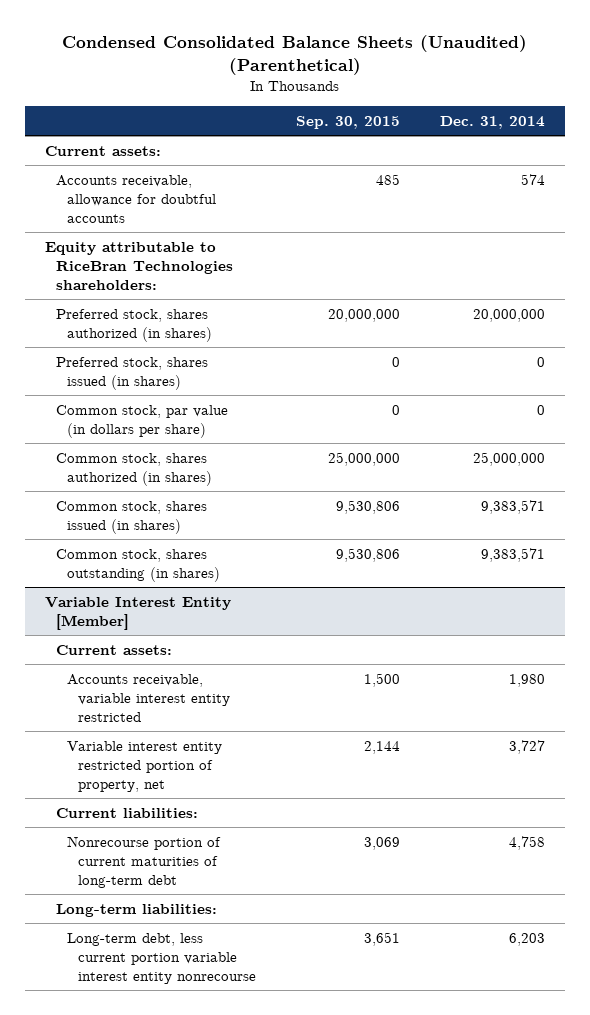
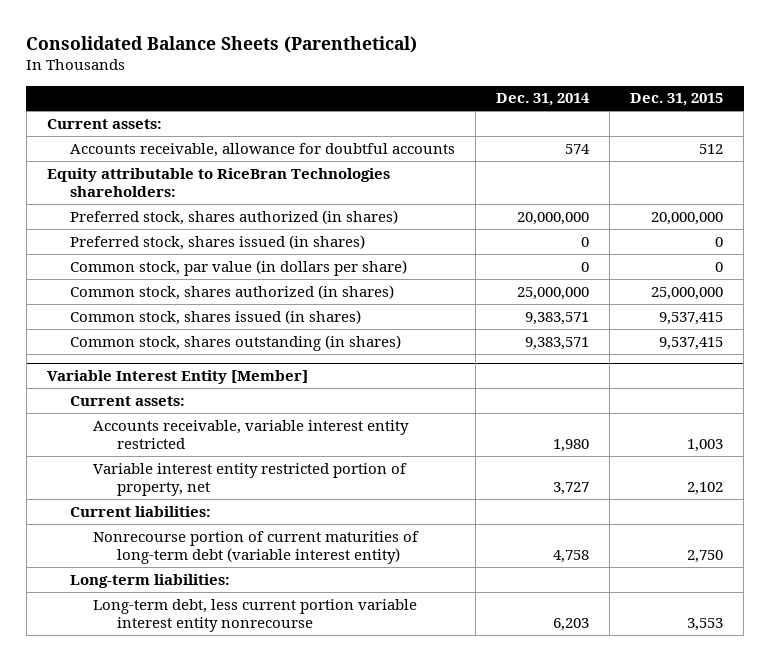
- Condensed Consolidated Balance Sheets (Unaudited) (Parenthetical)
+ Consolidated Balance Sheets (Parenthetical)
- | Sep. 30, 2015 | Dec. 31, 2014
+ | Dec. 31, 2014 | Dec. 31, 2015
@ Variable Interest Entity [Member]
- Nonrecourse portion of current maturities of long-term debt | 3,069 | 4,758
+ Nonrecourse portion of current maturities of long-term debt (variable interest entity) | 4,758 | 2,750

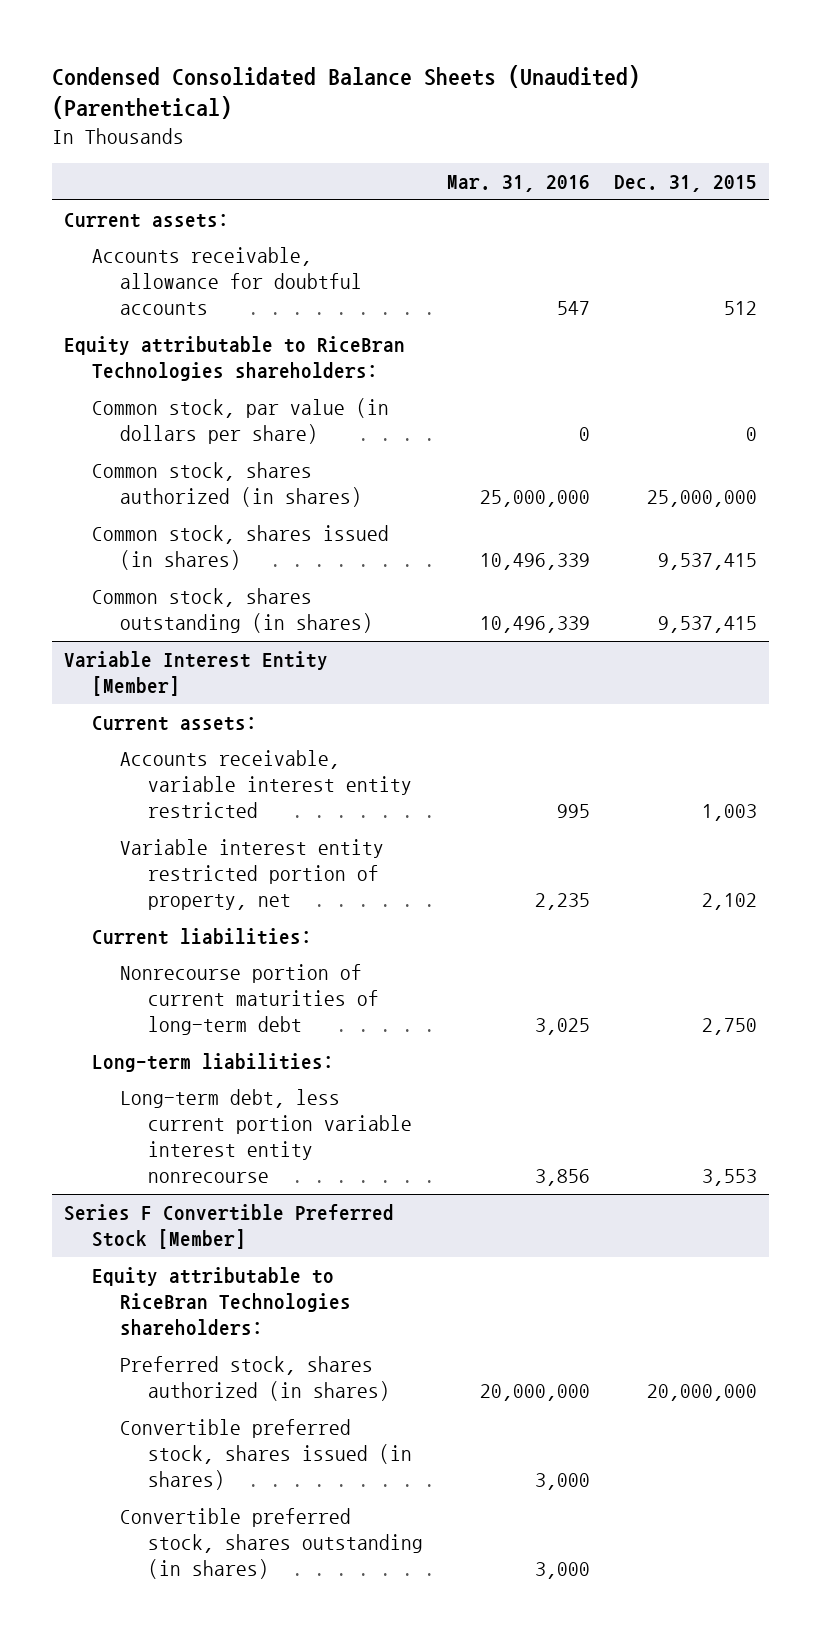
- Consolidated Balance Sheets (Parenthetical)
+ Condensed Consolidated Balance Sheets (Unaudited) (Parenthetical)
- | Dec. 31, 2014 | Dec. 31, 2015
+ | Mar. 31, 2016 | Dec. 31, 2015
- Preferred stock, shares authorized (in shares) | 20,000,000 | 20,000,000
- Preferred stock, shares issued (in shares) | 0 | 0
@ Variable Interest Entity [Member]
- Nonrecourse portion of current maturities of long-term debt (variable interest entity) | 4,758 | 2,750
+ Nonrecourse portion of current maturities of long-term debt | 3,025 | 2,750
+ Series F Convertible Preferred Stock [Member]
+ Equity attributable to RiceBran Technologies shareholders:
+ Preferred stock, shares authorized (in shares) | 20,000,000 | 20,000,000
+ Convertible preferred stock, shares issued (in shares) | 3,000 |
+ Convertible preferred stock, shares outstanding (in shares) | 3,000 |

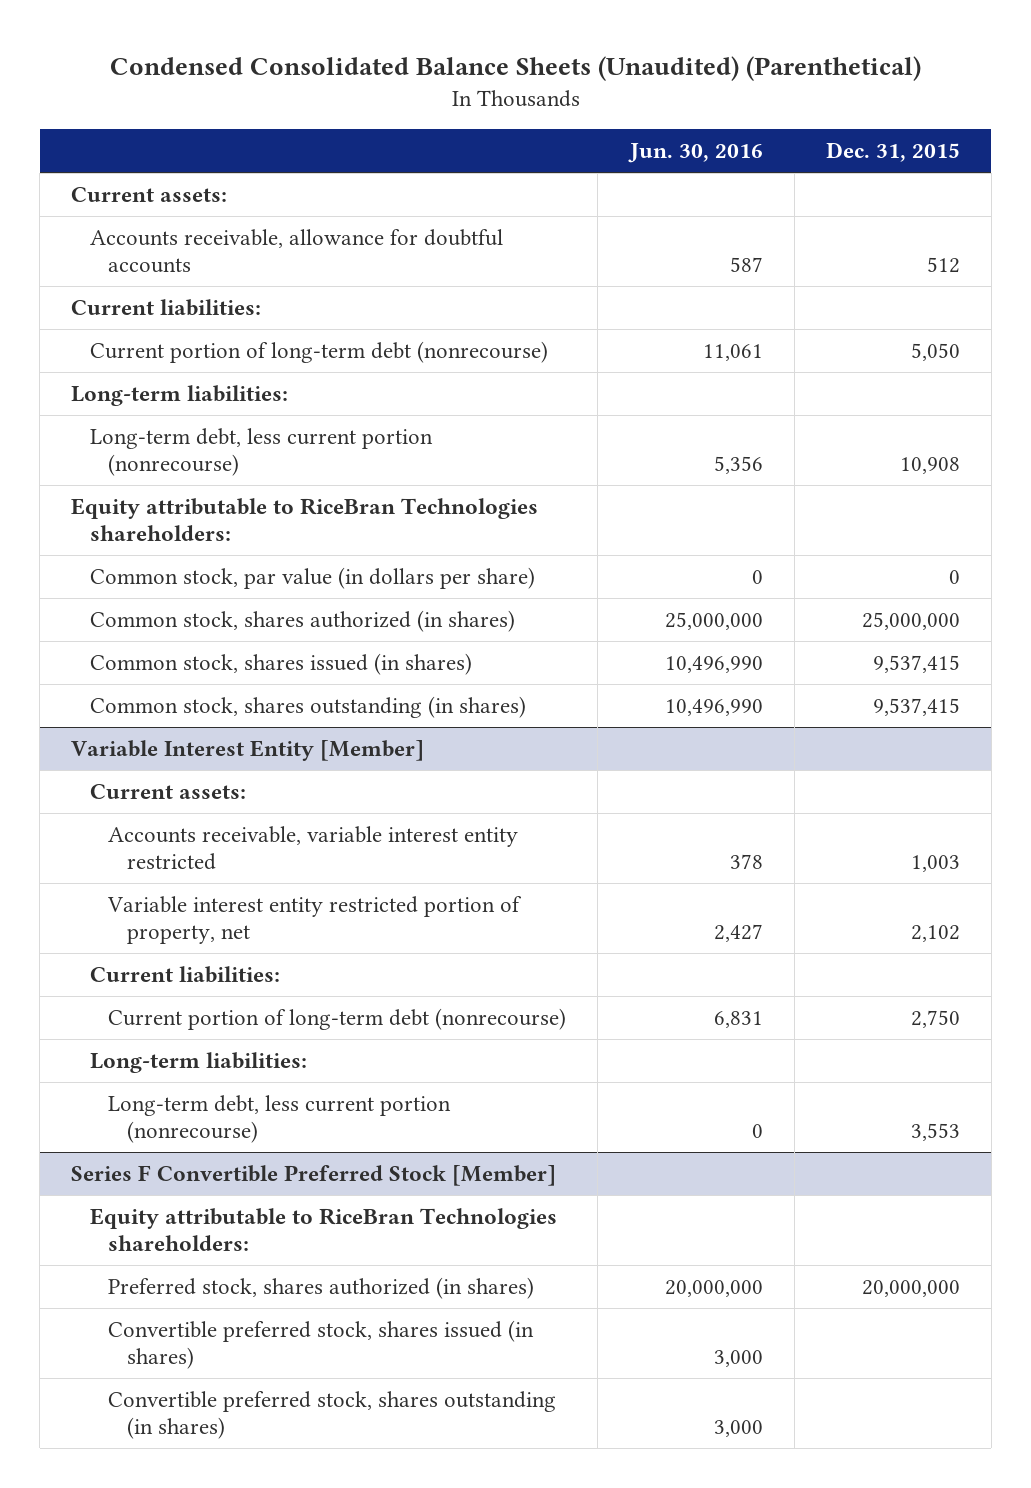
- | Mar. 31, 2016 | Dec. 31, 2015
+ | Jun. 30, 2016 | Dec. 31, 2015
+ Current liabilities:
+ Current portion of long-term debt (nonrecourse) | 11,061 | 5,050
+ Long-term liabilities:
+ Long-term debt, less current portion (nonrecourse) | 5,356 | 10,908
@ Variable Interest Entity [Member]
- Nonrecourse portion of current maturities of long-term debt | 3,025 | 2,750
+ Current portion of long-term debt (nonrecourse) | 6,831 | 2,750
- Long-term debt, less current portion variable interest entity nonrecourse | 3,856 | 3,553
+ Long-term debt, less current portion (nonrecourse) | 0 | 3,553

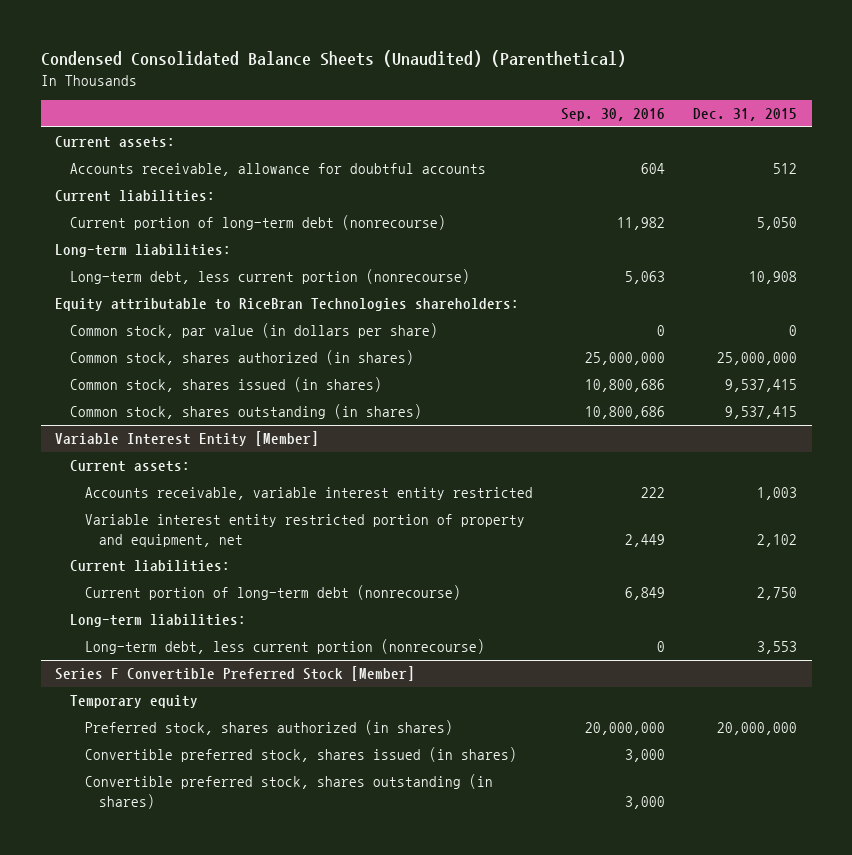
- | Jun. 30, 2016 | Dec. 31, 2015
+ | Sep. 30, 2016 | Dec. 31, 2015
@ Variable Interest Entity [Member]
- Variable interest entity restricted portion of property, net | 2,427 | 2,102
+ Variable interest entity restricted portion of property and equipment, net | 2,449 | 2,102
@ Series F Convertible Preferred Stock [Member]
- Equity attributable to RiceBran Technologies shareholders:
+ Temporary equity

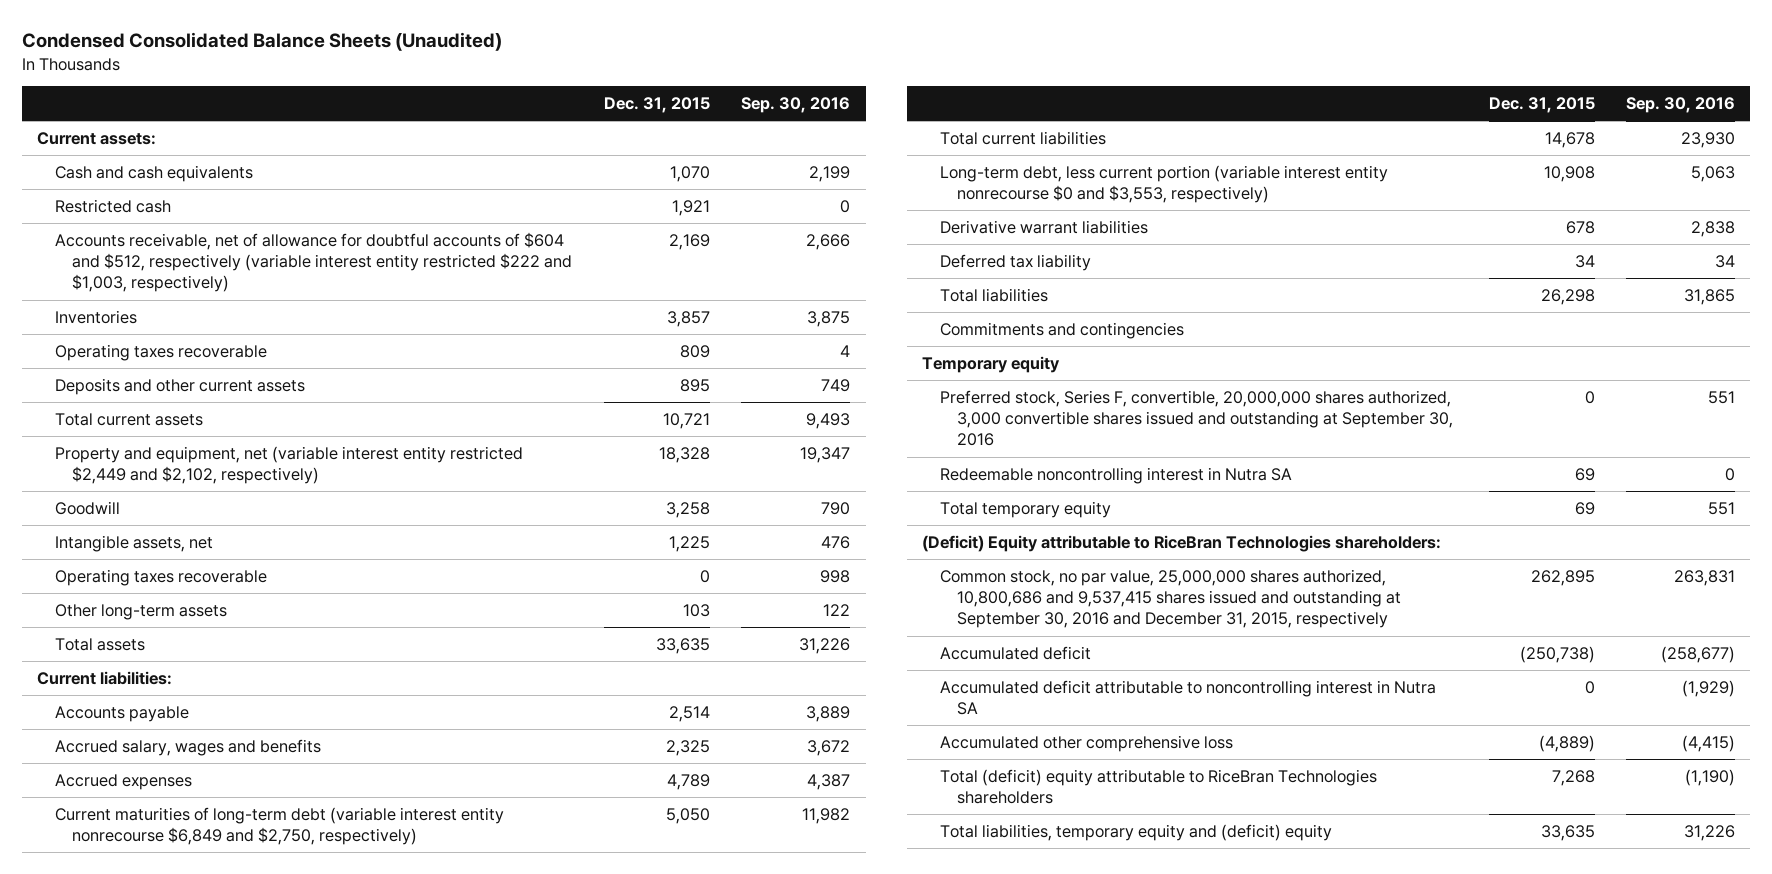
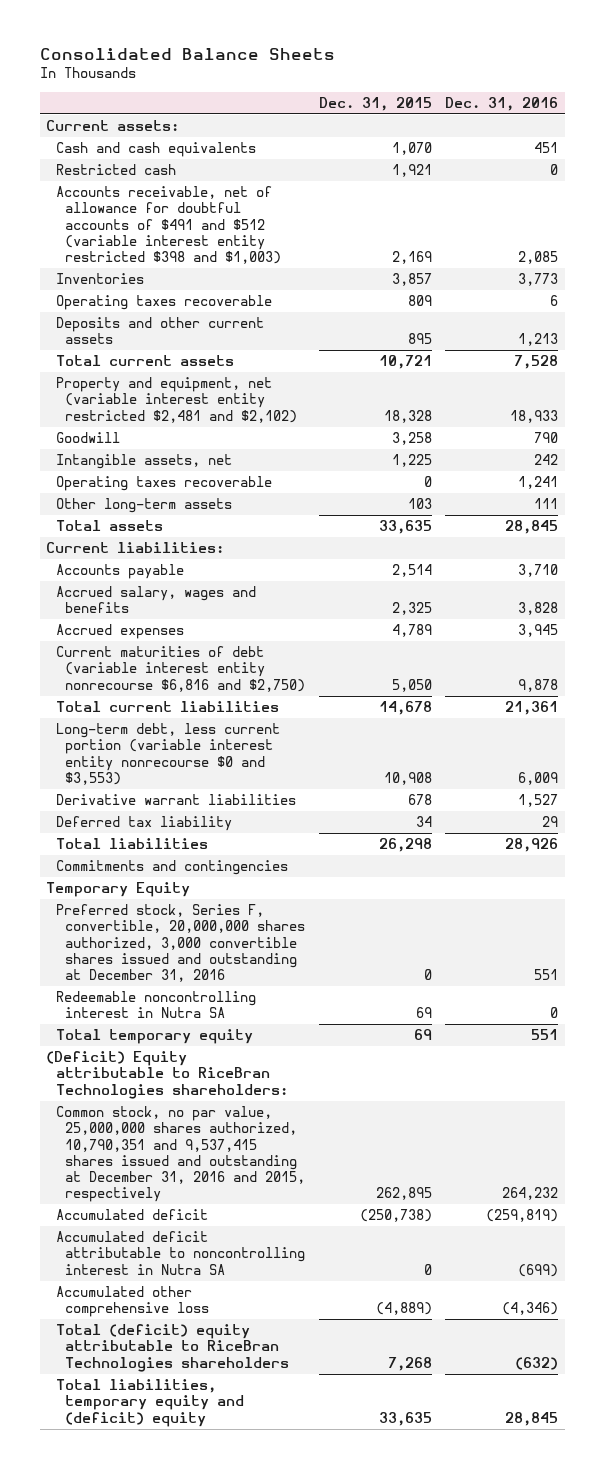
- Condensed Consolidated Balance Sheets (Unaudited)
+ Consolidated Balance Sheets
- | Dec. 31, 2015 | Sep. 30, 2016
+ | Dec. 31, 2015 | Dec. 31, 2016
- Accounts receivable, net of allowance for doubtful accounts of $604 and $512, respectively (variable interest entity restricted $222 and $1,003, respectively) | 2,169 | 2,666
+ Accounts receivable, net of allowance for doubtful accounts of $491 and $512 (variable interest entity restricted $398 and $1,003) | 2,169 | 2,085
- Property and equipment, net (variable interest entity restricted $2,449 and $2,102, respectively) | 18,328 | 19,347
+ Property and equipment, net (variable interest entity restricted $2,481 and $2,102) | 18,328 | 18,933
- Current maturities of long-term debt (variable interest entity nonrecourse $6,849 and $2,750, respectively) | 5,050 | 11,982
+ Current maturities of debt (variable interest entity nonrecourse $6,816 and $2,750) | 5,050 | 9,878
- Long-term debt, less current portion (variable interest entity nonrecourse $0 and $3,553, respectively) | 10,908 | 5,063
+ Long-term debt, less current portion (variable interest entity nonrecourse $0 and $3,553) | 10,908 | 6,009
- Temporary equity
- Preferred stock, Series F, convertible, 20,000,000 shares authorized, 3,000 convertible shares issued and outstanding at September 30, 2016 | 0 | 551
+ Temporary Equity
+ Preferred stock, Series F, convertible, 20,000,000 shares authorized, 3,000 convertible shares issued and outstanding at December 31, 2016 | 0 | 551
- Common stock, no par value, 25,000,000 shares authorized, 10,800,686 and 9,537,415 shares issued and outstanding at September 30, 2016 and December 31, 2015, respectively | 262,895 | 263,831
+ Common stock, no par value, 25,000,000 shares authorized, 10,790,351 and 9,537,415 shares issued and outstanding at December 31, 2016 and 2015, respectively | 262,895 | 264,232

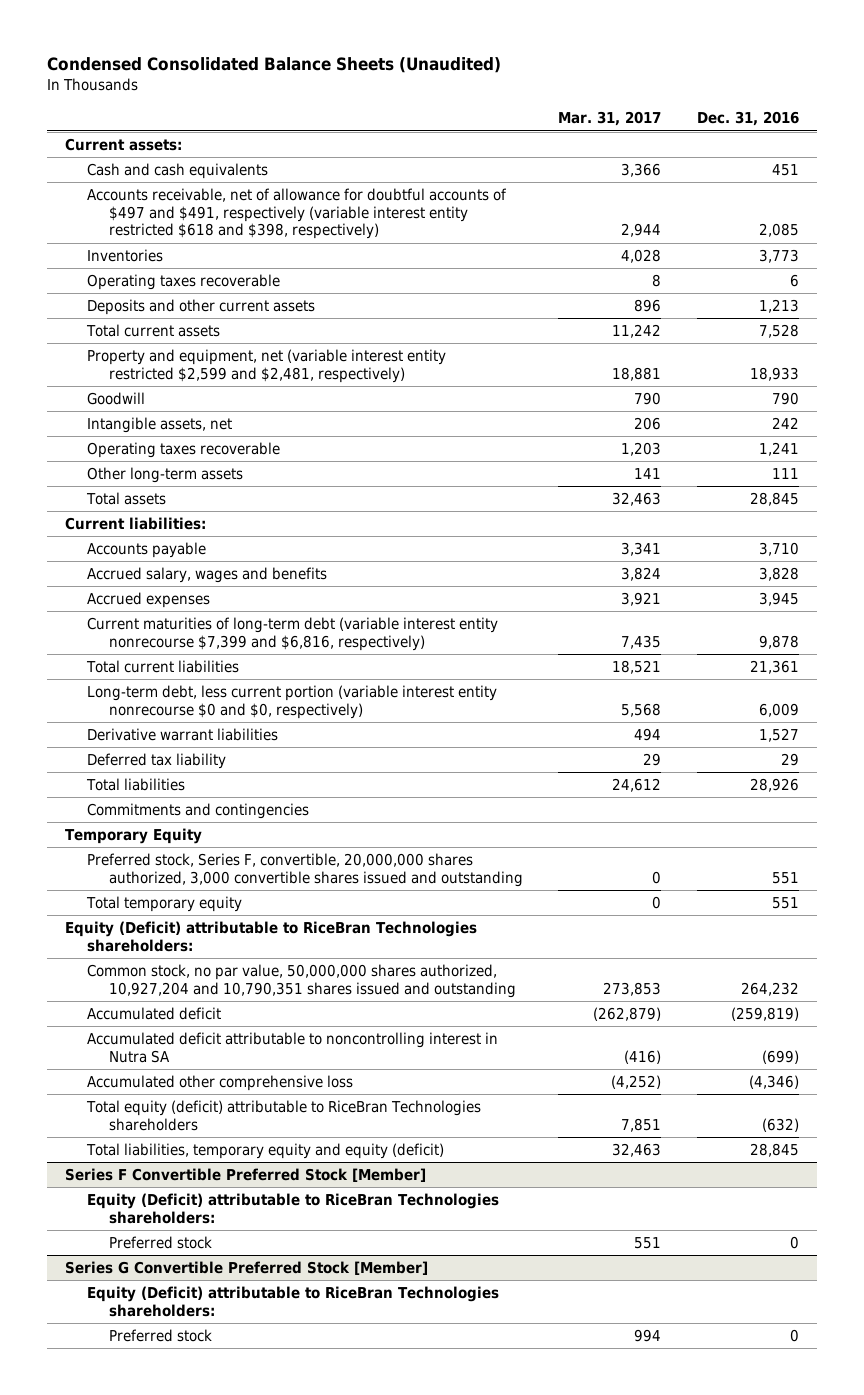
- Consolidated Balance Sheets
+ Condensed Consolidated Balance Sheets (Unaudited)
- | Dec. 31, 2015 | Dec. 31, 2016
+ | Mar. 31, 2017 | Dec. 31, 2016
- Restricted cash | 1,921 | 0
- Accounts receivable, net of allowance for doubtful accounts of $491 and $512 (variable interest entity restricted $398 and $1,003) | 2,169 | 2,085
+ Accounts receivable, net of allowance for doubtful accounts of $497 and $491, respectively (variable interest entity restricted $618 and $398, respectively) | 2,944 | 2,085
- Property and equipment, net (variable interest entity restricted $2,481 and $2,102) | 18,328 | 18,933
+ Property and equipment, net (variable interest entity restricted $2,599 and $2,481, respectively) | 18,881 | 18,933
- Current maturities of debt (variable interest entity nonrecourse $6,816 and $2,750) | 5,050 | 9,878
+ Current maturities of long-term debt (variable interest entity nonrecourse $7,399 and $6,816, respectively) | 7,435 | 9,878
- Long-term debt, less current portion (variable interest entity nonrecourse $0 and $3,553) | 10,908 | 6,009
+ Long-term debt, less current portion (variable interest entity nonrecourse $0 and $0, respectively) | 5,568 | 6,009
- Preferred stock, Series F, convertible, 20,000,000 shares authorized, 3,000 convertible shares issued and outstanding at December 31, 2016 | 0 | 551
- Redeemable noncontrolling interest in Nutra SA | 69 | 0
+ Preferred stock, Series F, convertible, 20,000,000 shares authorized, 3,000 convertible shares issued and outstanding | 0 | 551
- (Deficit) Equity attributable to RiceBran Technologies shareholders:
- Common stock, no par value, 25,000,000 shares authorized, 10,790,351 and 9,537,415 shares issued and outstanding at December 31, 2016 and 2015, respectively | 262,895 | 264,232
+ Equity (Deficit) attributable to RiceBran Technologies shareholders:
+ Common stock, no par value, 50,000,000 shares authorized, 10,927,204 and 10,790,351 shares issued and outstanding | 273,853 | 264,232
- Total (deficit) equity attributable to RiceBran Technologies shareholders | 7,268 | (632)
- Total liabilities, temporary equity and (deficit) equity | 33,635 | 28,845
+ Total equity (deficit) attributable to RiceBran Technologies shareholders | 7,851 | (632)
+ Total liabilities, temporary equity and equity (deficit) | 32,463 | 28,845
+ Series F Convertible Preferred Stock [Member]
+ Equity (Deficit) attributable to RiceBran Technologies shareholders:
+ Preferred stock | 551 | 0
+ Series G Convertible Preferred Stock [Member]
+ Equity (Deficit) attributable to RiceBran Technologies shareholders:
+ Preferred stock | 994 | 0

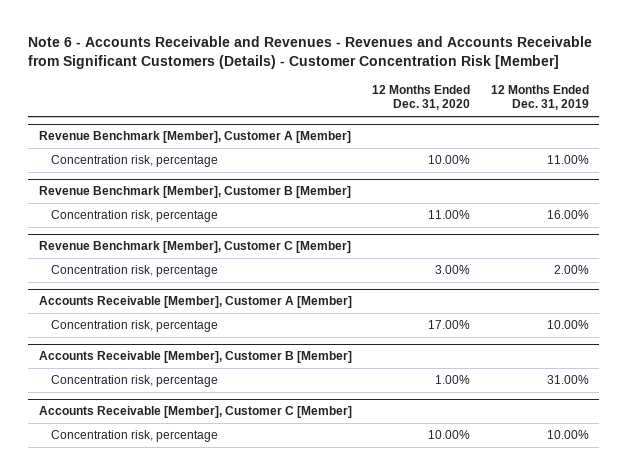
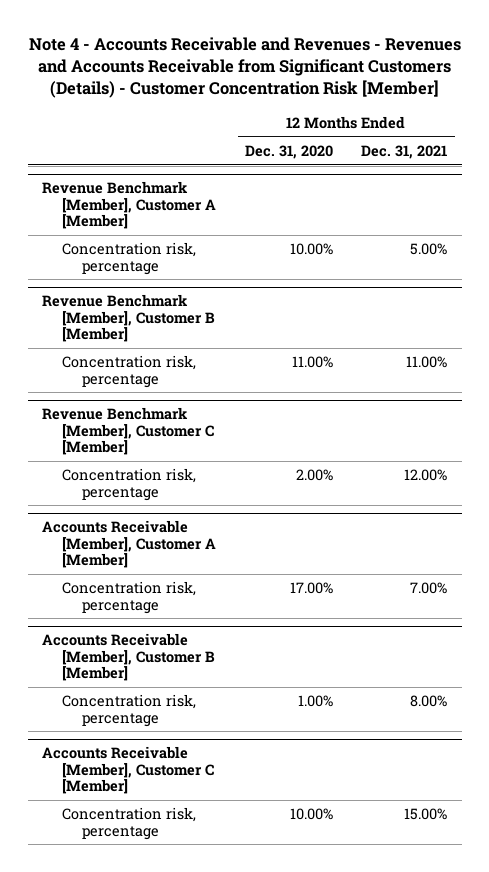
- Note 6 - Accounts Receivable and Revenues - Revenues and Accounts Receivable from Significant Customers (Details) - Customer Concentration Risk [Member]
+ Note 4 - Accounts Receivable and Revenues - Revenues and Accounts Receivable from Significant Customers (Details) - Customer Concentration Risk [Member]
- | 12 Months Ended Dec. 31, 2020 | 12 Months Ended Dec. 31, 2019
+ | 12 Months Ended Dec. 31, 2020 | 12 Months Ended Dec. 31, 2021
@ Revenue Benchmark [Member], Customer C [Member]
- Concentration risk, percentage | 3.00% | 2.00%
+ Concentration risk, percentage | 2.00% | 12.00%

